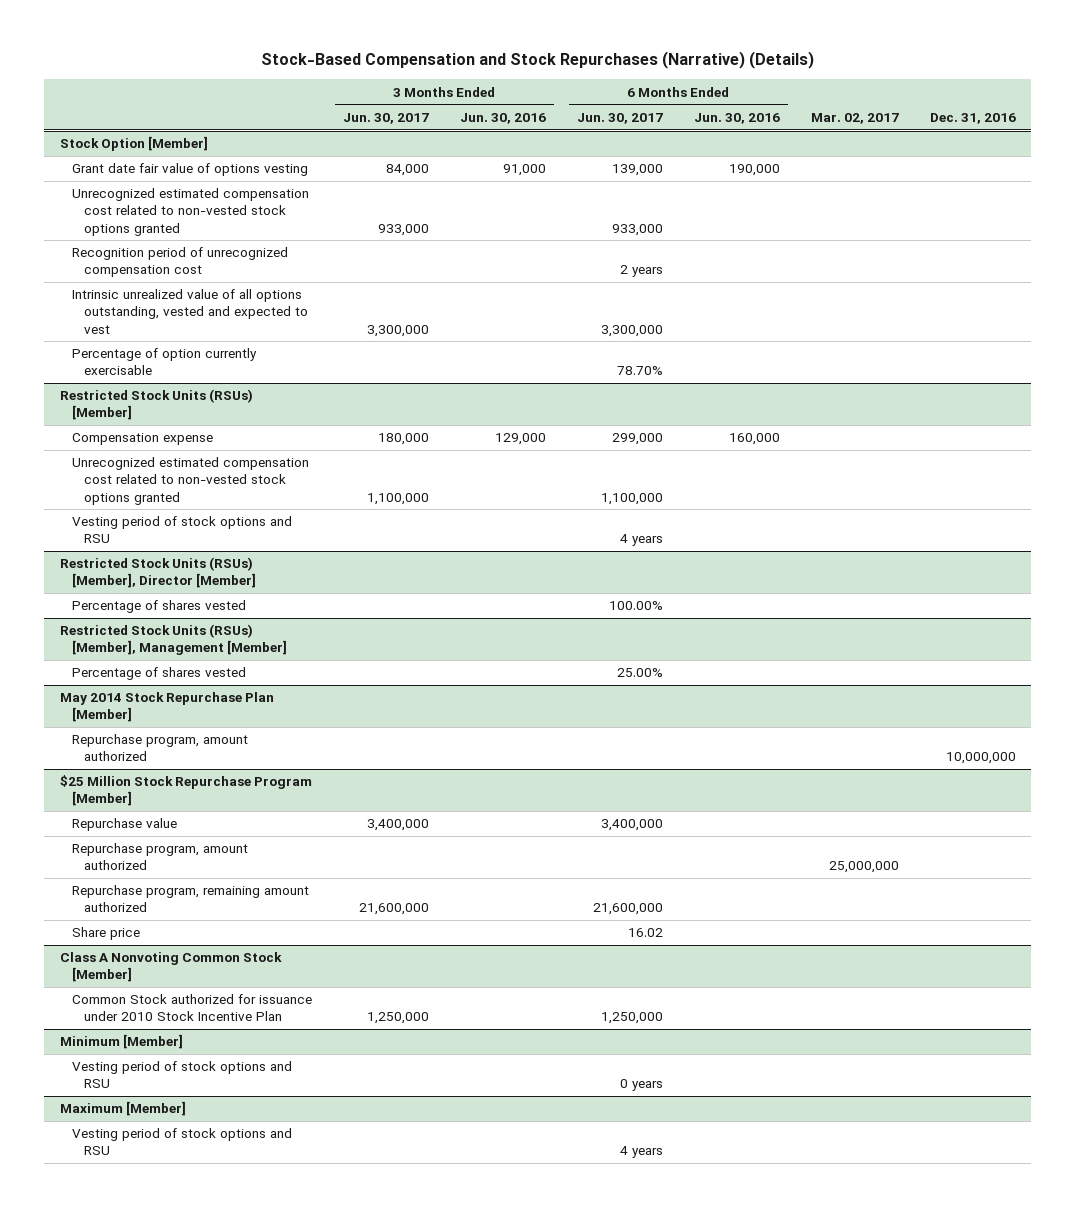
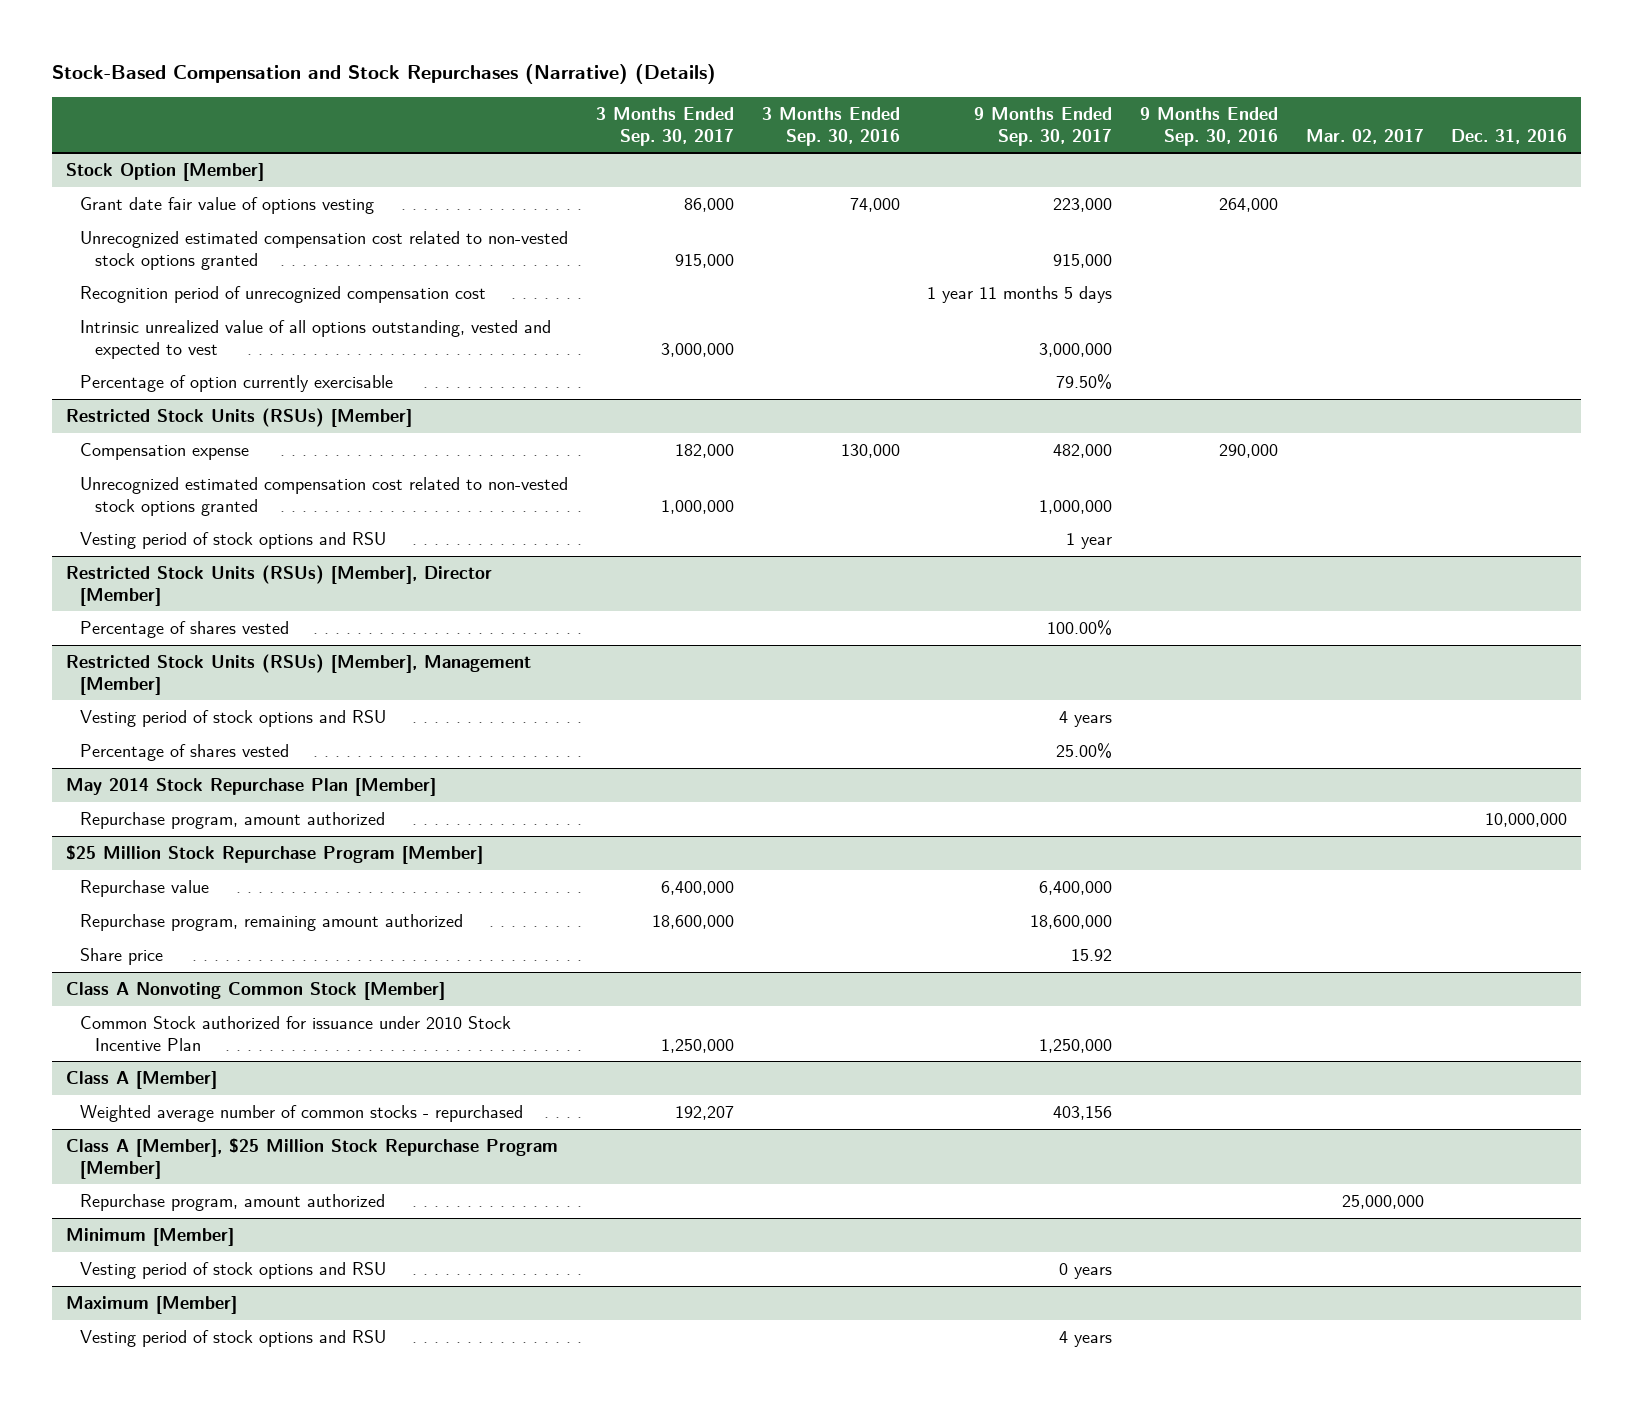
- | 3 Months Ended Jun. 30, 2017 | 3 Months Ended Jun. 30, 2016 | 6 Months Ended Jun. 30, 2017 | 6 Months Ended Jun. 30, 2016 | Mar. 02, 2017 | Dec. 31, 2016
+ | 3 Months Ended Sep. 30, 2017 | 3 Months Ended Sep. 30, 2016 | 9 Months Ended Sep. 30, 2017 | 9 Months Ended Sep. 30, 2016 | Mar. 02, 2017 | Dec. 31, 2016
@ Restricted Stock Units (RSUs) [Member], Management [Member]
+ Vesting period of stock options and RSU | | | 4 years | | |
@ $25 Million Stock Repurchase Program [Member]
- Repurchase program, amount authorized | | | | | 25,000,000 |
+ Class A [Member]
+ Weighted average number of common stocks - repurchased | 192,207 | | 403,156 | | |
+ Class A [Member], $25 Million Stock Repurchase Program [Member]
+ Repurchase program, amount authorized | | | | | 25,000,000 |

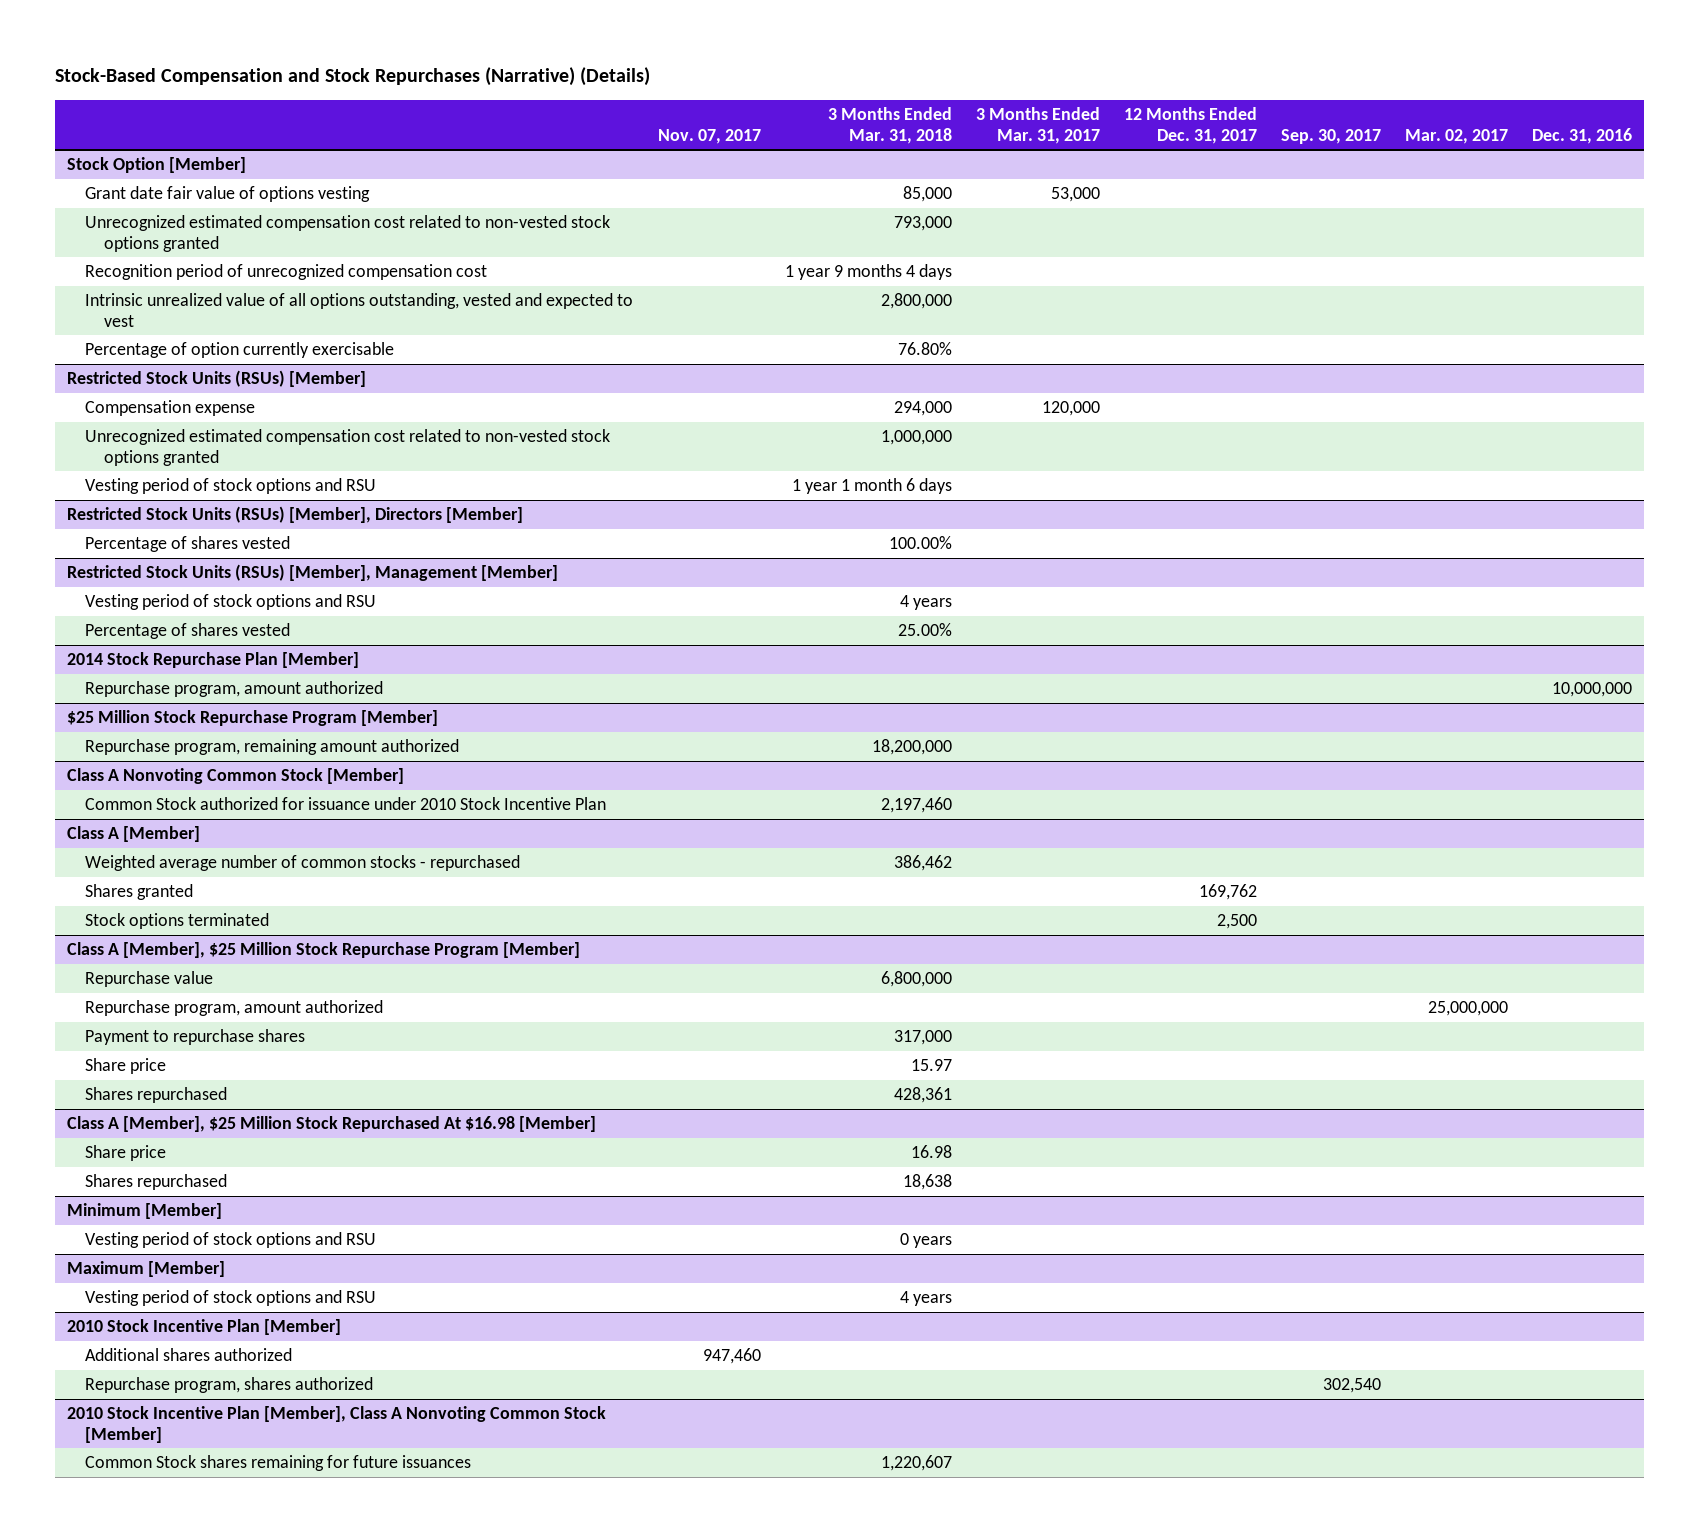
- | 3 Months Ended Sep. 30, 2017 | 3 Months Ended Sep. 30, 2016 | 9 Months Ended Sep. 30, 2017 | 9 Months Ended Sep. 30, 2016 | Mar. 02, 2017 | Dec. 31, 2016
+ | Nov. 07, 2017 | 3 Months Ended Mar. 31, 2018 | 3 Months Ended Mar. 31, 2017 | 12 Months Ended Dec. 31, 2017 | Sep. 30, 2017 | Mar. 02, 2017 | Dec. 31, 2016
- Restricted Stock Units (RSUs) [Member], Director [Member]
+ Restricted Stock Units (RSUs) [Member], Directors [Member]
- May 2014 Stock Repurchase Plan [Member]
+ 2014 Stock Repurchase Plan [Member]
@ $25 Million Stock Repurchase Program [Member]
- Repurchase value | 6,400,000 | | 6,400,000 | | |
- Share price | | | 15.92 | | |
@ Class A [Member]
+ Shares granted | | | | 169,762 | | |
+ Stock options terminated | | | | 2,500 | | |
@ Class A [Member], $25 Million Stock Repurchase Program [Member]
+ Repurchase value | | 6,800,000 | | | | |
+ Payment to repurchase shares | | 317,000 | | | | |
+ Share price | | 15.97 | | | | |
+ Shares repurchased | | 428,361 | | | | |
+ Class A [Member], $25 Million Stock Repurchased At $16.98 [Member]
+ Share price | | 16.98 | | | | |
+ Shares repurchased | | 18,638 | | | | |
+ 2010 Stock Incentive Plan [Member]
+ Additional shares authorized | 947,460 | | | | | |
+ Repurchase program, shares authorized | | | | | 302,540 | |
+ 2010 Stock Incentive Plan [Member], Class A Nonvoting Common Stock [Member]
+ Common Stock shares remaining for future issuances | | 1,220,607 | | | | |

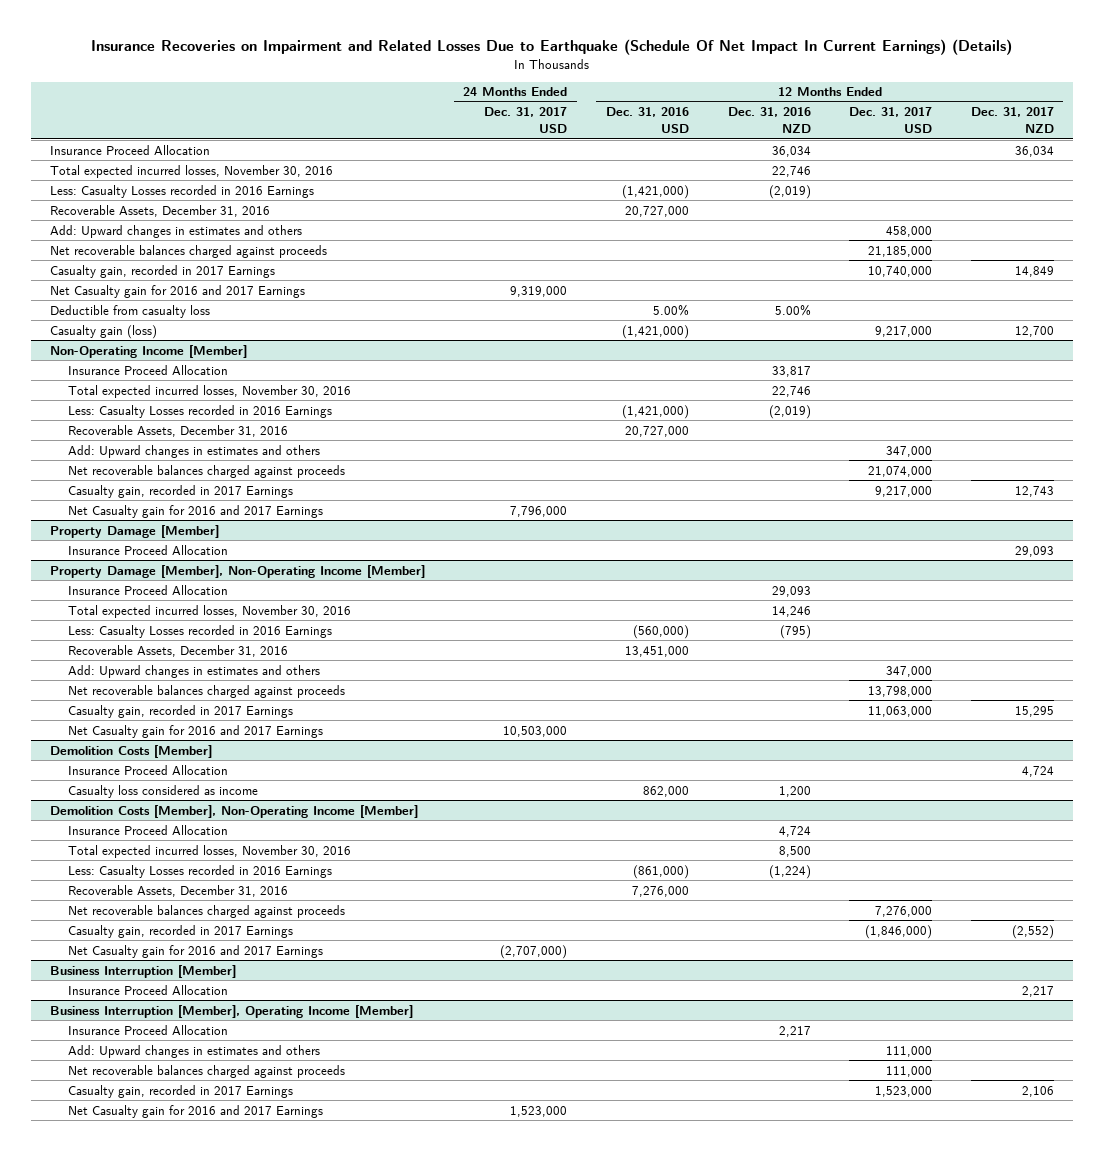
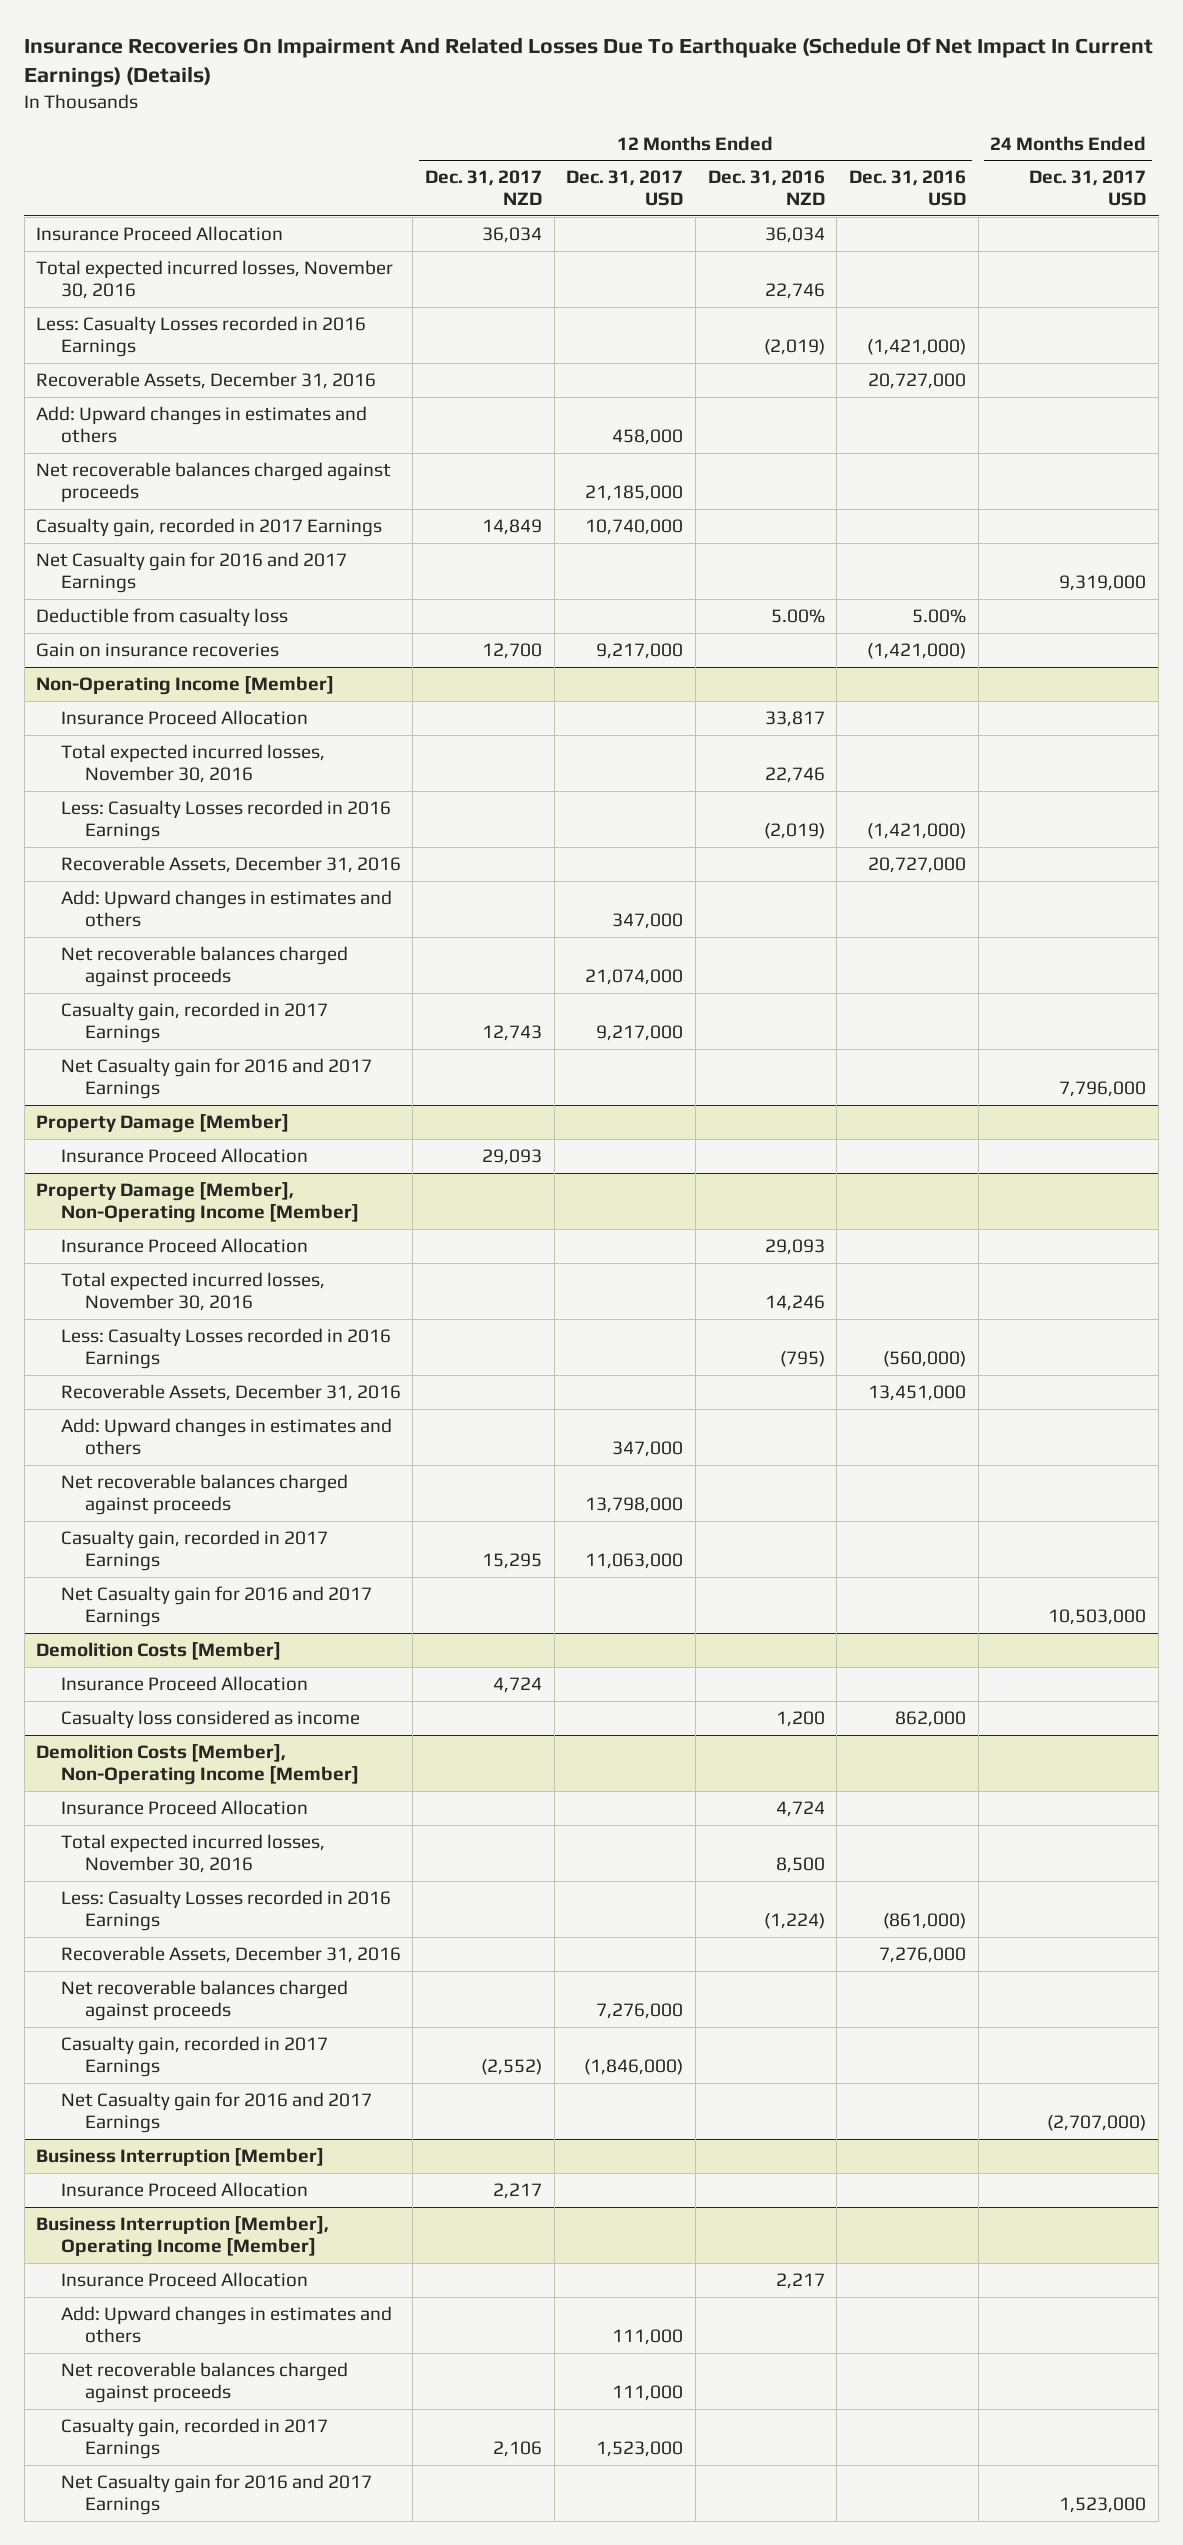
- Insurance Recoveries on Impairment and Related Losses Due to Earthquake (Schedule Of Net Impact In Current Earnings) (Details)
+ Insurance Recoveries On Impairment And Related Losses Due To Earthquake (Schedule Of Net Impact In Current Earnings) (Details)
- | 24 Months Ended Dec. 31, 2017 USD | 12 Months Ended Dec. 31, 2016 USD | 12 Months Ended Dec. 31, 2016 NZD | 12 Months Ended Dec. 31, 2017 USD | 12 Months Ended Dec. 31, 2017 NZD
+ | 12 Months Ended Dec. 31, 2017 NZD | 12 Months Ended Dec. 31, 2017 USD | 12 Months Ended Dec. 31, 2016 NZD | 12 Months Ended Dec. 31, 2016 USD | 24 Months Ended Dec. 31, 2017 USD
- Casualty gain (loss) | | (1,421,000) | | 9,217,000 | 12,700
+ Gain on insurance recoveries | 12,700 | 9,217,000 | | (1,421,000) |

